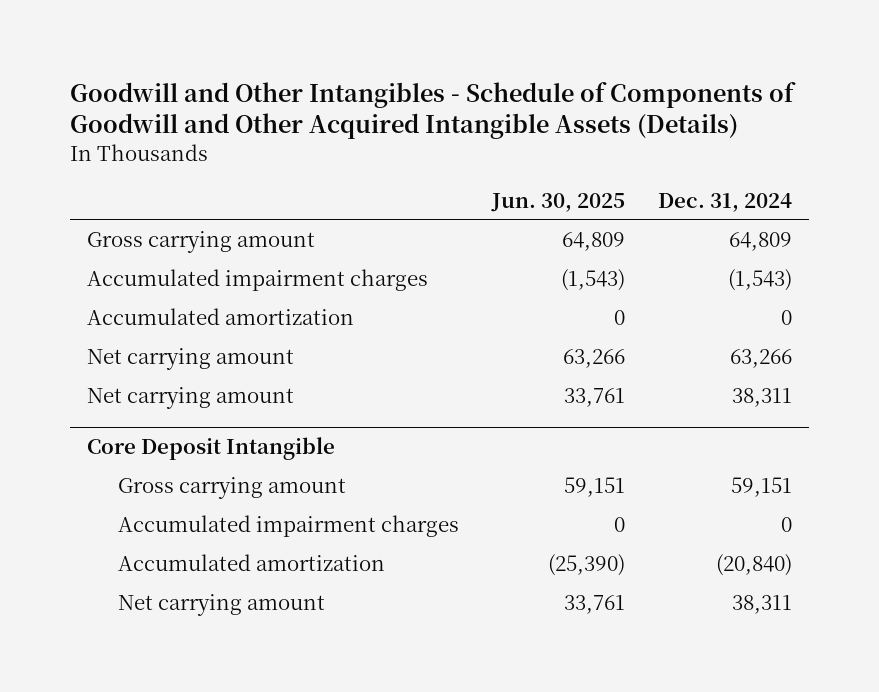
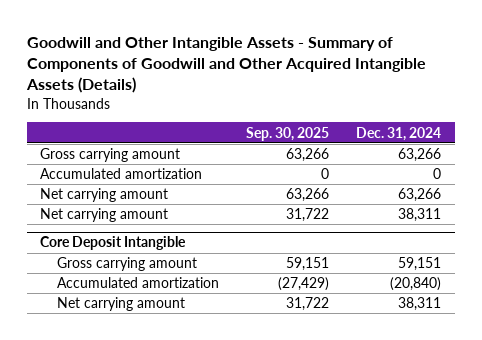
- Goodwill and Other Intangibles - Schedule of Components of Goodwill and Other Acquired Intangible Assets (Details)
+ Goodwill and Other Intangible Assets - Summary of Components of Goodwill and Other Acquired Intangible Assets (Details)
- | Jun. 30, 2025 | Dec. 31, 2024
+ | Sep. 30, 2025 | Dec. 31, 2024
- Gross carrying amount | 64,809 | 64,809
- Accumulated impairment charges | (1,543) | (1,543)
+ Gross carrying amount | 63,266 | 63,266
@ Core Deposit Intangible
- Accumulated impairment charges | 0 | 0

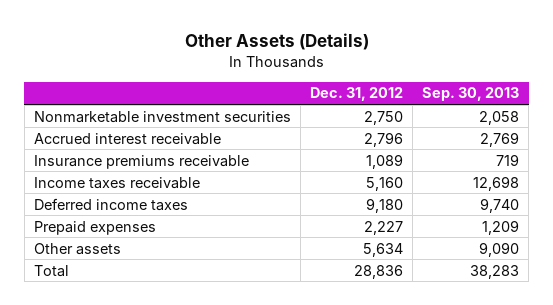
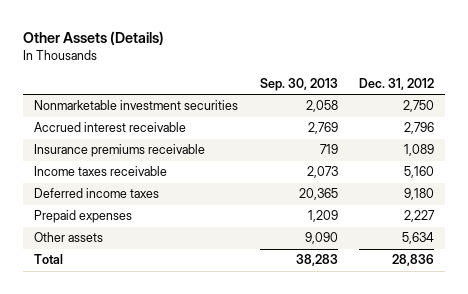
- | Dec. 31, 2012 | Sep. 30, 2013
+ | Sep. 30, 2013 | Dec. 31, 2012
- Income taxes receivable | 5,160 | 12,698
- Deferred income taxes | 9,180 | 9,740
+ Income taxes receivable | 2,073 | 5,160
+ Deferred income taxes | 20,365 | 9,180

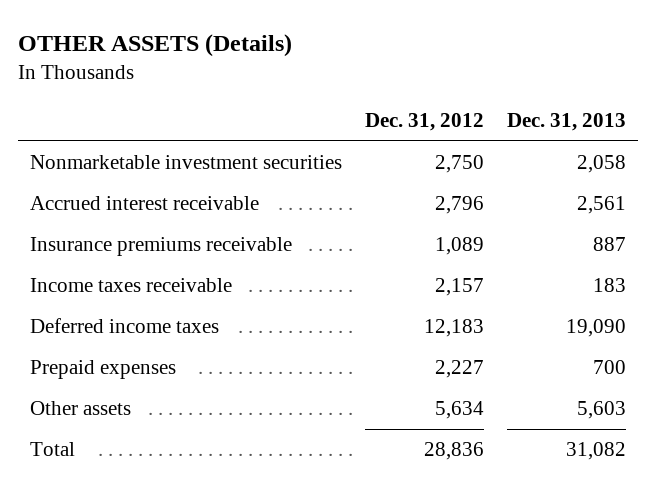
- Other Assets (Details)
+ OTHER ASSETS (Details)
- | Sep. 30, 2013 | Dec. 31, 2012
+ | Dec. 31, 2012 | Dec. 31, 2013
- Income taxes receivable | 2,073 | 5,160
- Deferred income taxes | 20,365 | 9,180
+ Income taxes receivable | 2,157 | 183
+ Deferred income taxes | 12,183 | 19,090

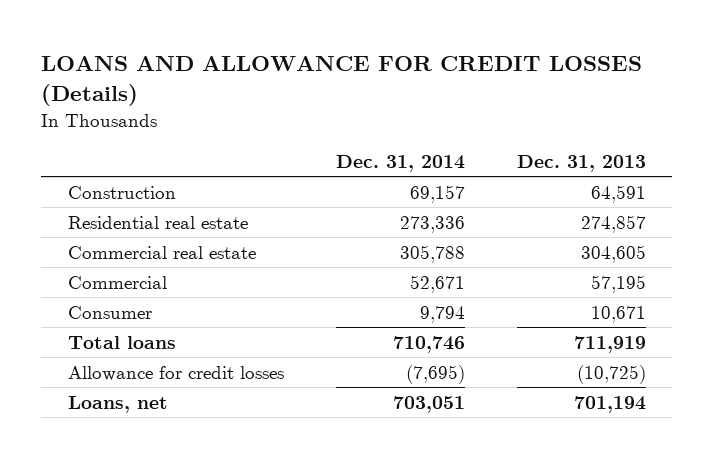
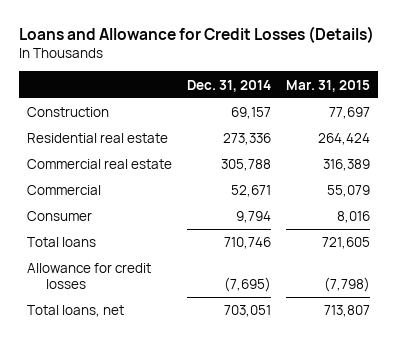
- LOANS AND ALLOWANCE FOR CREDIT LOSSES (Details)
+ Loans and Allowance for Credit Losses (Details)
- | Dec. 31, 2014 | Dec. 31, 2013
+ | Dec. 31, 2014 | Mar. 31, 2015
- Loans, net | 703,051 | 701,194
+ Total loans, net | 703,051 | 713,807

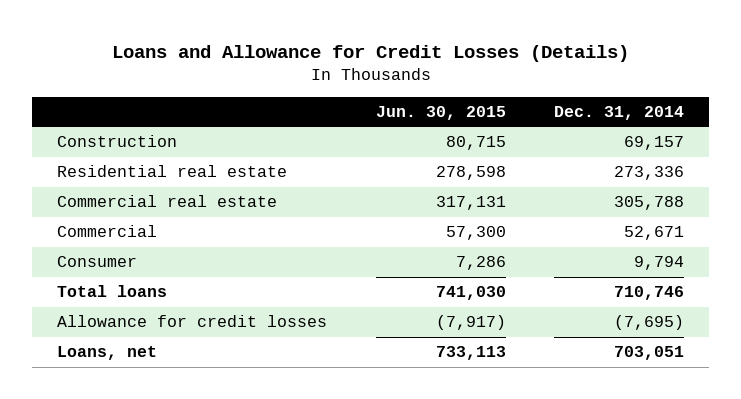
- | Dec. 31, 2014 | Mar. 31, 2015
+ | Jun. 30, 2015 | Dec. 31, 2014
- Total loans, net | 703,051 | 713,807
+ Loans, net | 733,113 | 703,051

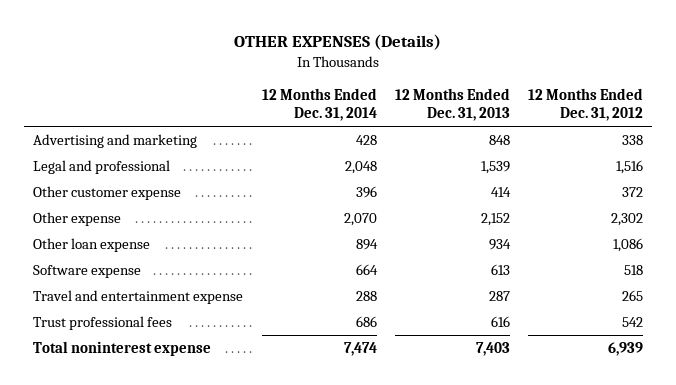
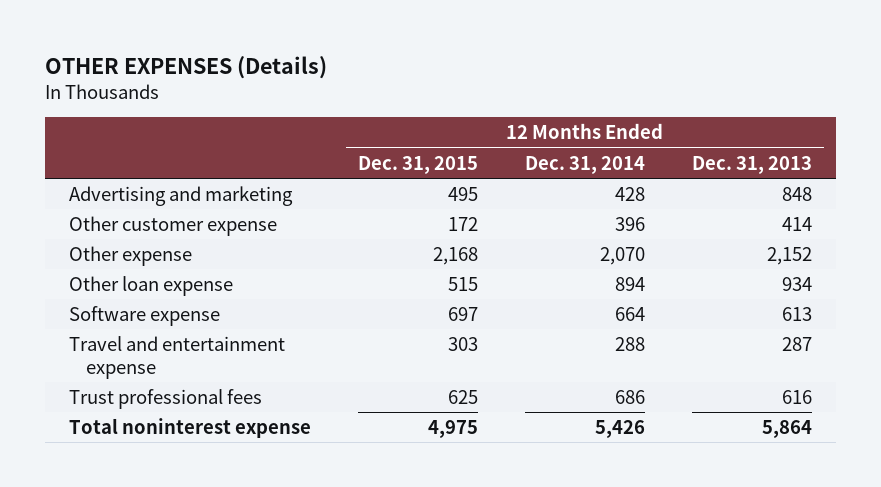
- | 12 Months Ended Dec. 31, 2014 | 12 Months Ended Dec. 31, 2013 | 12 Months Ended Dec. 31, 2012
+ | 12 Months Ended Dec. 31, 2015 | 12 Months Ended Dec. 31, 2014 | 12 Months Ended Dec. 31, 2013
- Legal and professional | 2,048 | 1,539 | 1,516
- Total noninterest expense | 7,474 | 7,403 | 6,939
+ Total noninterest expense | 4,975 | 5,426 | 5,864

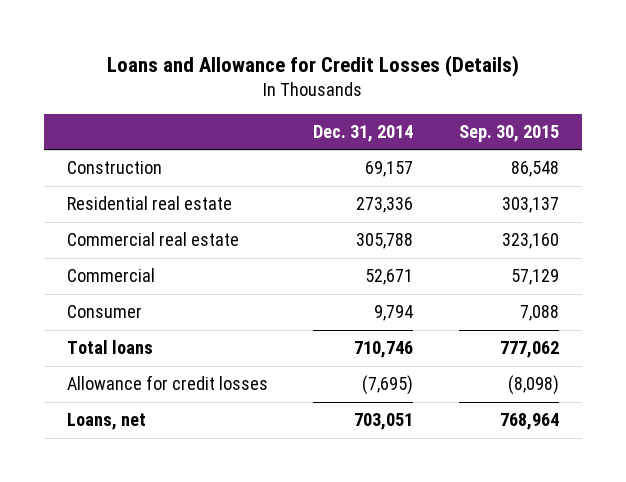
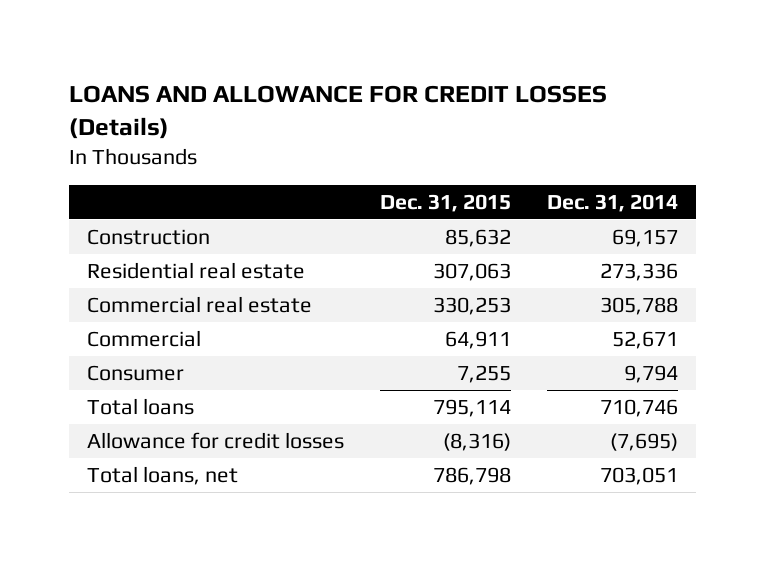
- Loans and Allowance for Credit Losses (Details)
+ LOANS AND ALLOWANCE FOR CREDIT LOSSES (Details)
- | Dec. 31, 2014 | Sep. 30, 2015
+ | Dec. 31, 2015 | Dec. 31, 2014
- Loans, net | 703,051 | 768,964
+ Total loans, net | 786,798 | 703,051

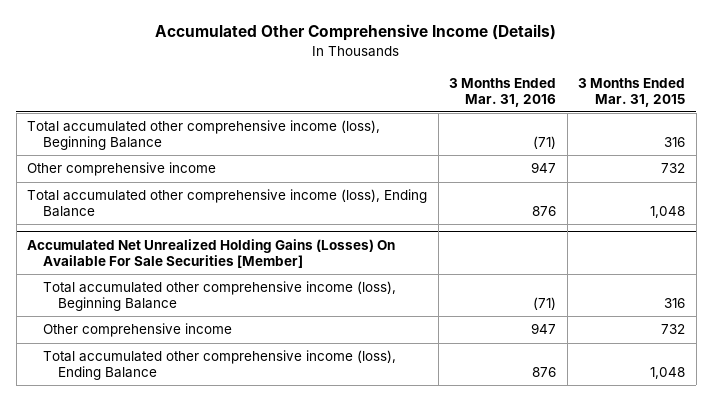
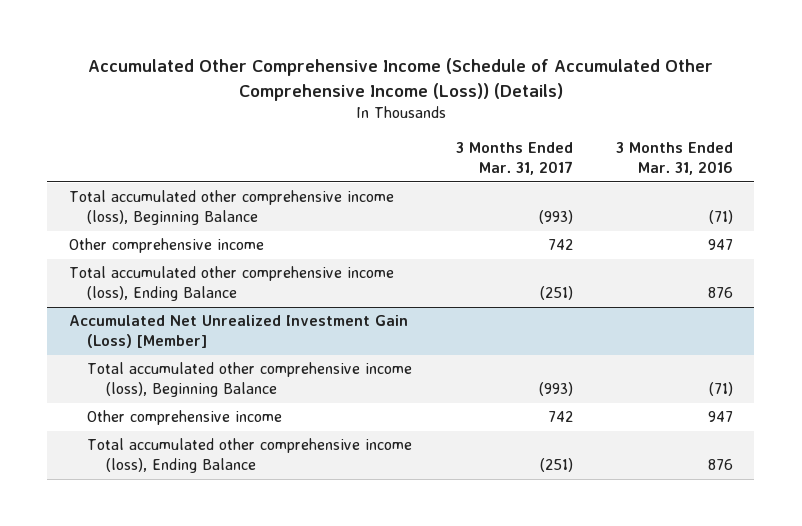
- Accumulated Other Comprehensive Income (Details)
+ Accumulated Other Comprehensive Income (Schedule of Accumulated Other Comprehensive Income (Loss)) (Details)
- | 3 Months Ended Mar. 31, 2016 | 3 Months Ended Mar. 31, 2015
+ | 3 Months Ended Mar. 31, 2017 | 3 Months Ended Mar. 31, 2016
- Accumulated Net Unrealized Holding Gains (Losses) On Available For Sale Securities [Member]
+ Accumulated Net Unrealized Investment Gain (Loss) [Member]

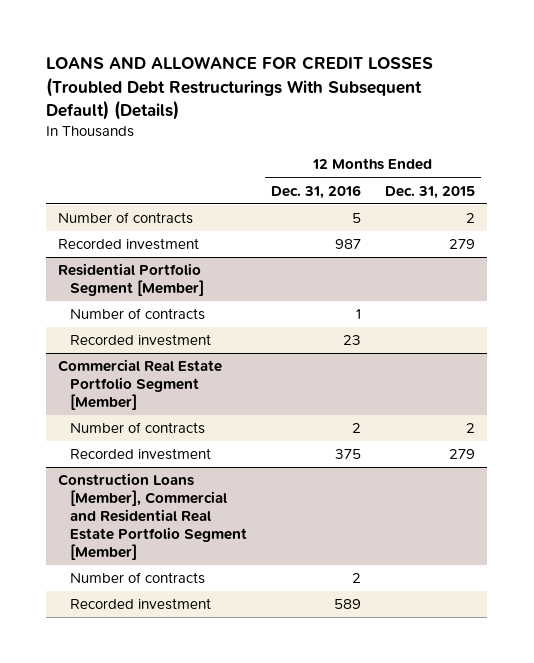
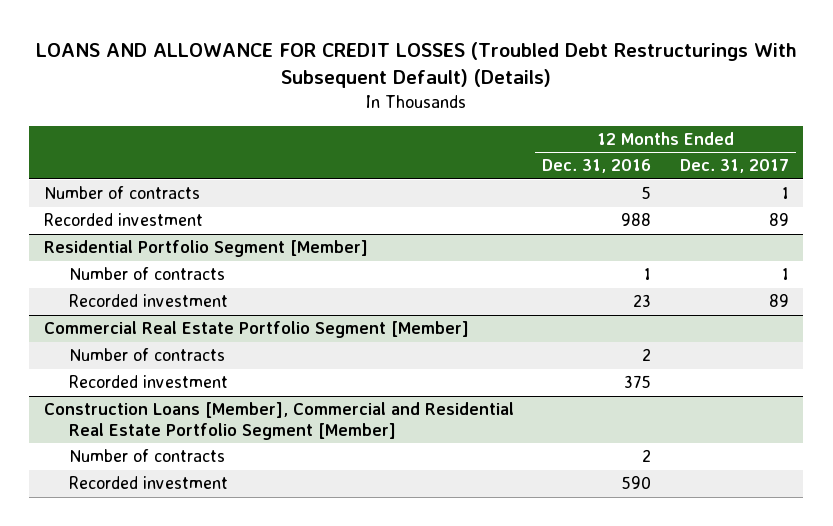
- | 12 Months Ended Dec. 31, 2016 | 12 Months Ended Dec. 31, 2015
+ | 12 Months Ended Dec. 31, 2016 | 12 Months Ended Dec. 31, 2017
- Recorded investment | 987 | 279
+ Recorded investment | 988 | 89
@ Construction Loans [Member], Commercial and Residential Real Estate Portfolio Segment [Member]
- Recorded investment | 589 |
+ Recorded investment | 590 |

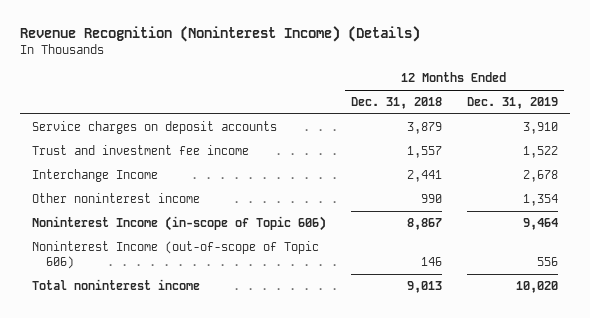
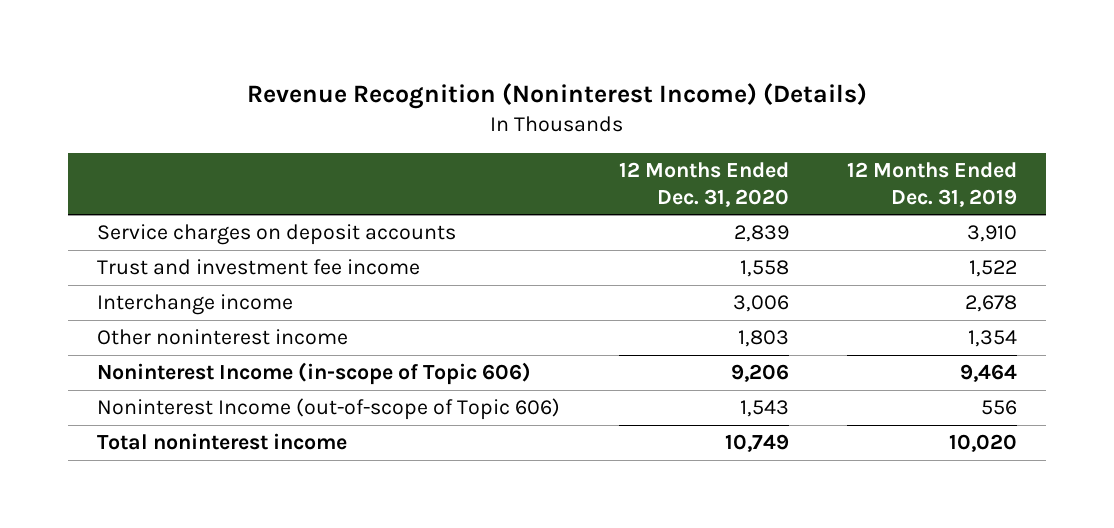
- | 12 Months Ended Dec. 31, 2018 | 12 Months Ended Dec. 31, 2019
+ | 12 Months Ended Dec. 31, 2020 | 12 Months Ended Dec. 31, 2019
- Interchange Income | 2,441 | 2,678
+ Interchange income | 3,006 | 2,678

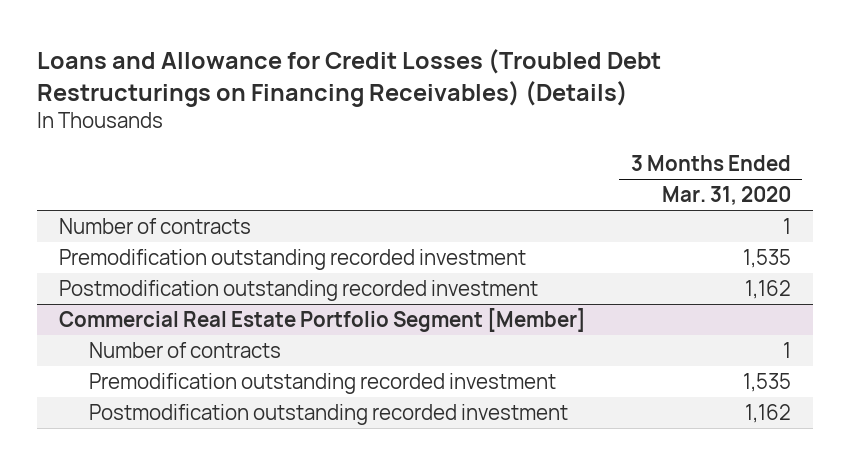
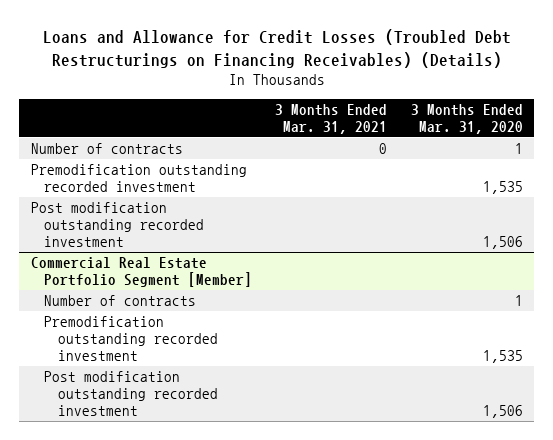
- | 3 Months Ended Mar. 31, 2020
+ | 3 Months Ended Mar. 31, 2021 | 3 Months Ended Mar. 31, 2020
- Postmodification outstanding recorded investment | 1,162
+ Post modification outstanding recorded investment | | 1,506
@ Commercial Real Estate Portfolio Segment [Member]
- Postmodification outstanding recorded investment | 1,162
+ Post modification outstanding recorded investment | | 1,506

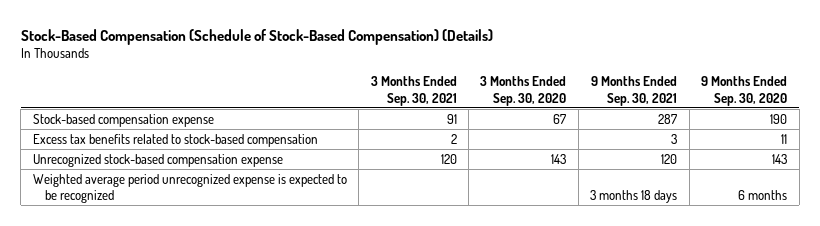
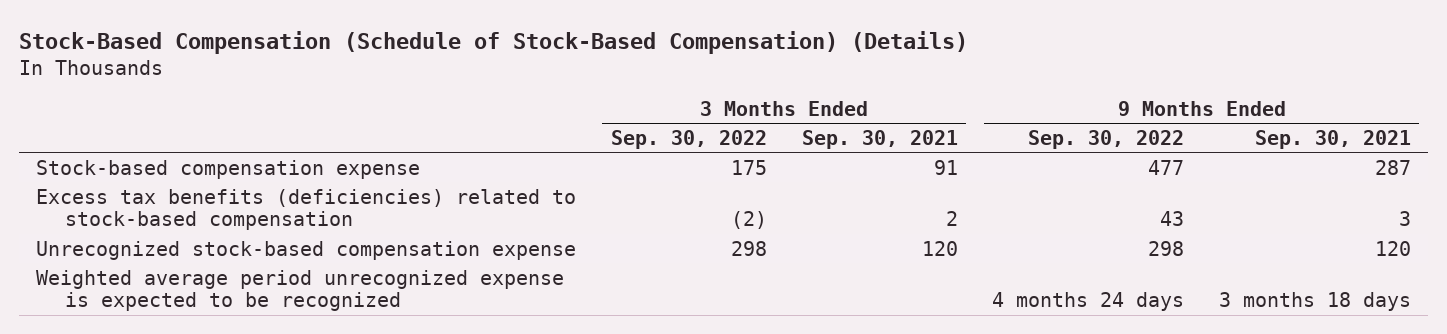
- | 3 Months Ended Sep. 30, 2021 | 3 Months Ended Sep. 30, 2020 | 9 Months Ended Sep. 30, 2021 | 9 Months Ended Sep. 30, 2020
+ | 3 Months Ended Sep. 30, 2022 | 3 Months Ended Sep. 30, 2021 | 9 Months Ended Sep. 30, 2022 | 9 Months Ended Sep. 30, 2021
- Excess tax benefits related to stock-based compensation | 2 | | 3 | 11
+ Excess tax benefits (deficiencies) related to stock-based compensation | (2) | 2 | 43 | 3

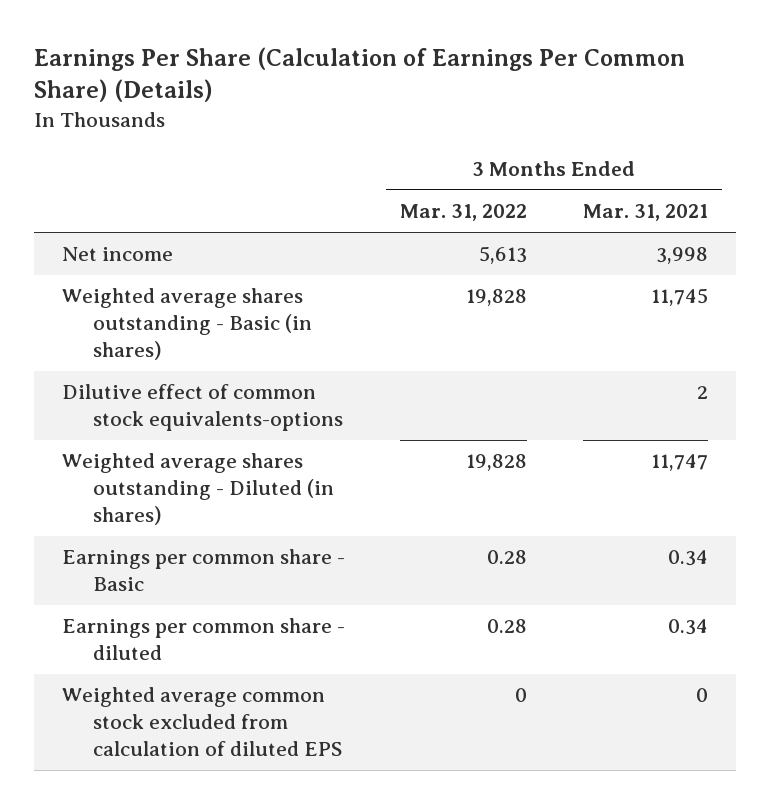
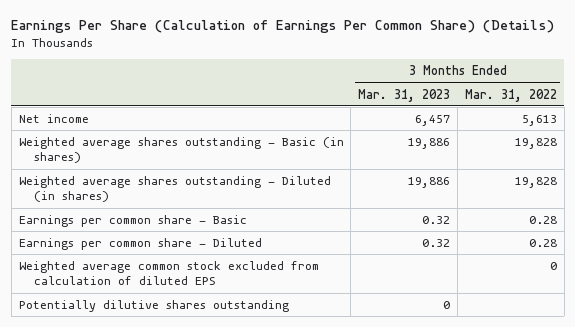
- | 3 Months Ended Mar. 31, 2022 | 3 Months Ended Mar. 31, 2021
+ | 3 Months Ended Mar. 31, 2023 | 3 Months Ended Mar. 31, 2022
- Dilutive effect of common stock equivalents-options | | 2
- Earnings per common share - diluted | 0.28 | 0.34
+ Earnings per common share - Diluted | 0.32 | 0.28
+ Potentially dilutive shares outstanding | 0 |

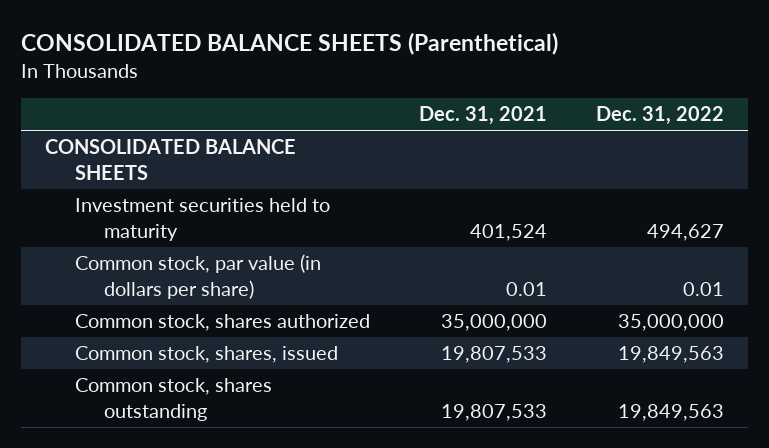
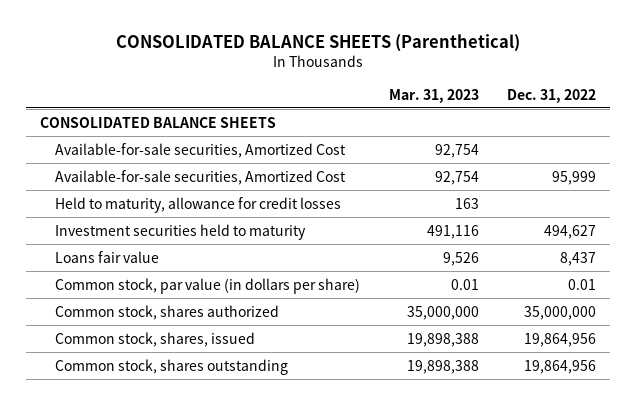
- | Dec. 31, 2021 | Dec. 31, 2022
+ | Mar. 31, 2023 | Dec. 31, 2022
+ Available-for-sale securities, Amortized Cost | 92,754 |
+ Available-for-sale securities, Amortized Cost | 92,754 | 95,999
+ Held to maturity, allowance for credit losses | 163 |
+ Loans fair value | 9,526 | 8,437
- Common stock, shares, issued | 19,807,533 | 19,849,563
- Common stock, shares outstanding | 19,807,533 | 19,849,563
+ Common stock, shares, issued | 19,898,388 | 19,864,956
+ Common stock, shares outstanding | 19,898,388 | 19,864,956

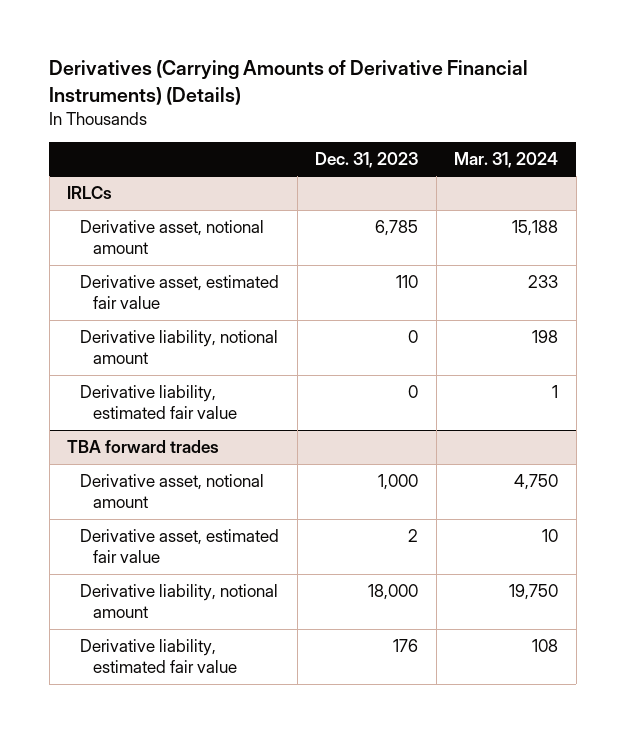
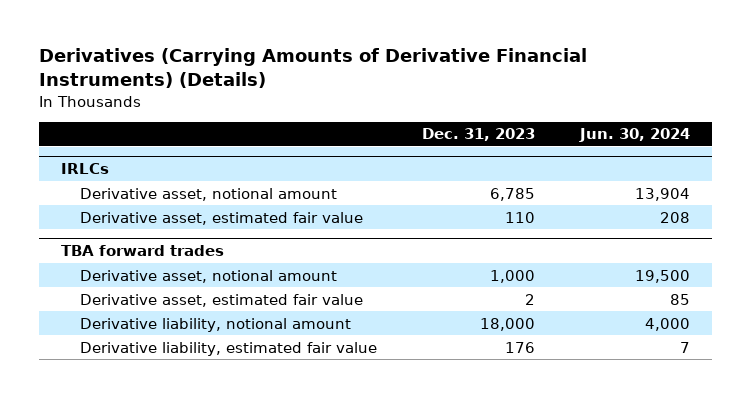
- | Dec. 31, 2023 | Mar. 31, 2024
+ | Dec. 31, 2023 | Jun. 30, 2024
@ IRLCs
- Derivative liability, notional amount | 0 | 198
- Derivative liability, estimated fair value | 0 | 1

